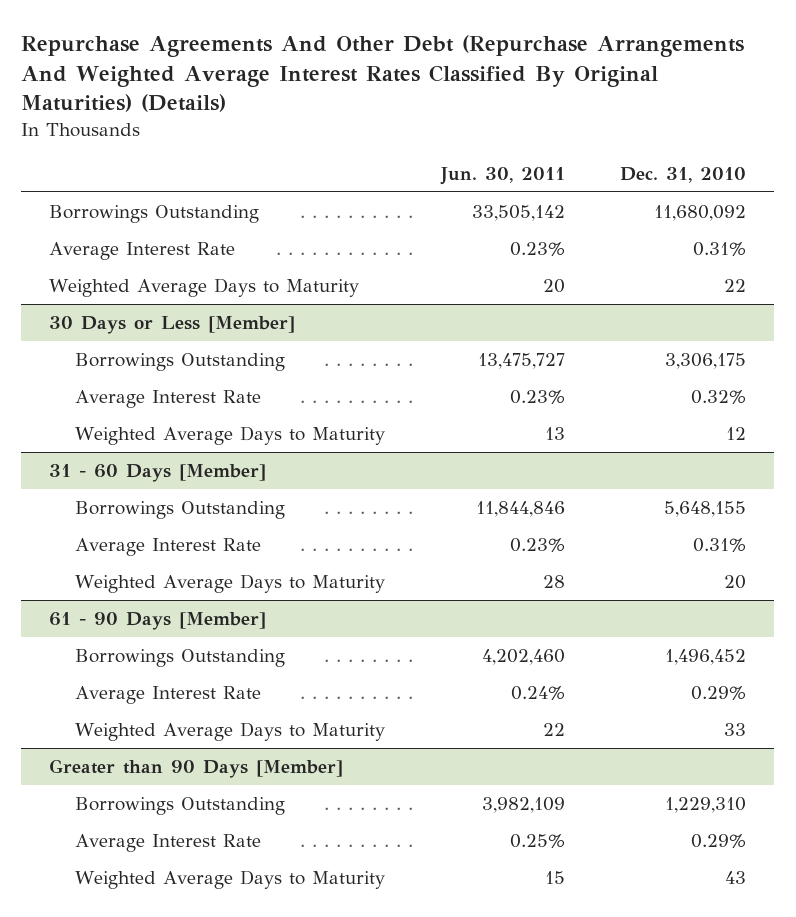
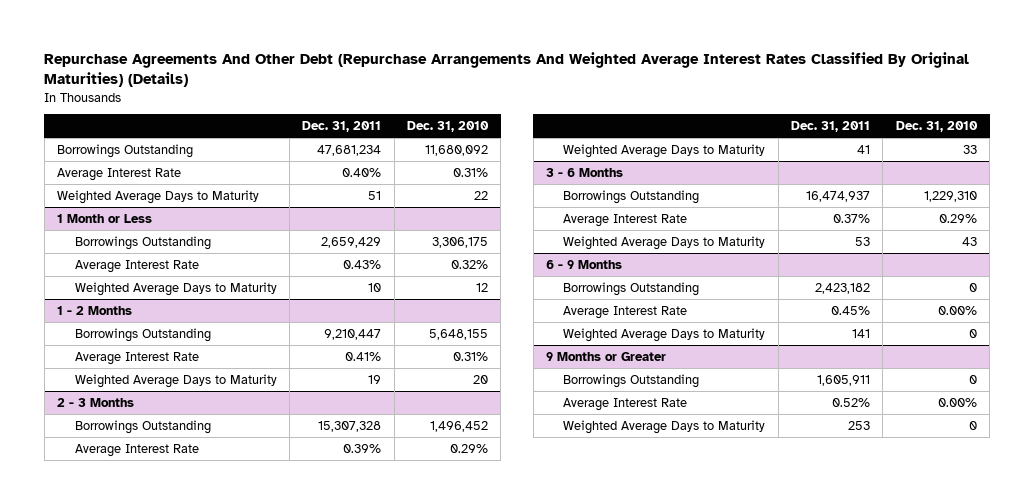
- | Jun. 30, 2011 | Dec. 31, 2010
+ | Dec. 31, 2011 | Dec. 31, 2010
- 30 Days or Less [Member]
+ 1 Month or Less
- 31 - 60 Days [Member]
+ 1 - 2 Months
- 61 - 90 Days [Member]
+ 2 - 3 Months
- Greater than 90 Days [Member]
+ 3 - 6 Months
+ 6 - 9 Months
+ Borrowings Outstanding | 2,423,182 | 0
+ Average Interest Rate | 0.45% | 0.00%
+ Weighted Average Days to Maturity | 141 | 0
+ 9 Months or Greater
+ Borrowings Outstanding | 1,605,911 | 0
+ Average Interest Rate | 0.52% | 0.00%
+ Weighted Average Days to Maturity | 253 | 0

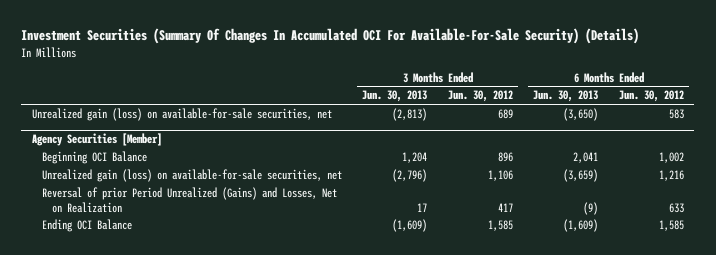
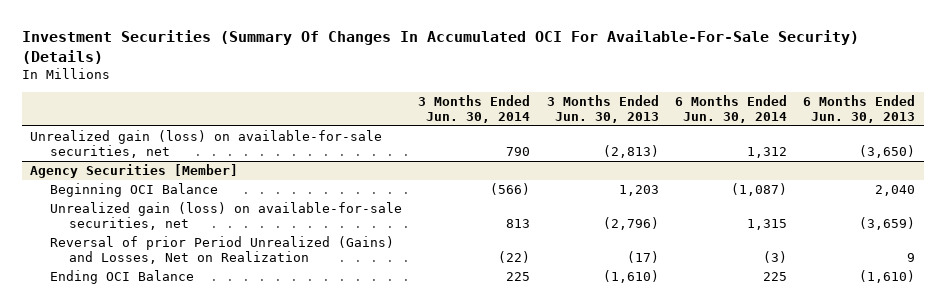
- | 3 Months Ended Jun. 30, 2013 | 3 Months Ended Jun. 30, 2012 | 6 Months Ended Jun. 30, 2013 | 6 Months Ended Jun. 30, 2012
+ | 3 Months Ended Jun. 30, 2014 | 3 Months Ended Jun. 30, 2013 | 6 Months Ended Jun. 30, 2014 | 6 Months Ended Jun. 30, 2013
@ Agency Securities [Member]
- Beginning OCI Balance | 1,204 | 896 | 2,041 | 1,002
+ Beginning OCI Balance | (566) | 1,203 | (1,087) | 2,040
- Reversal of prior Period Unrealized (Gains) and Losses, Net on Realization | 17 | 417 | (9) | 633
- Ending OCI Balance | (1,609) | 1,585 | (1,609) | 1,585
+ Reversal of prior Period Unrealized (Gains) and Losses, Net on Realization | (22) | (17) | (3) | 9
+ Ending OCI Balance | 225 | (1,610) | 225 | (1,610)

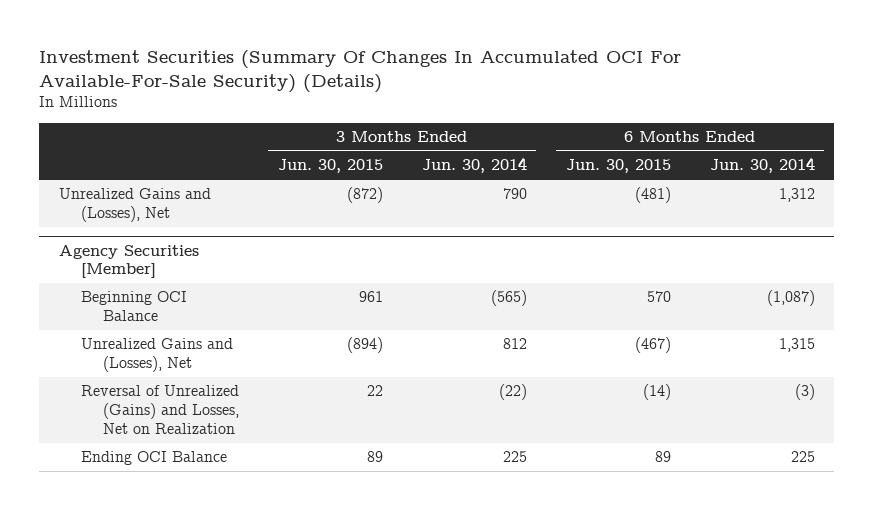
- | 3 Months Ended Jun. 30, 2014 | 3 Months Ended Jun. 30, 2013 | 6 Months Ended Jun. 30, 2014 | 6 Months Ended Jun. 30, 2013
+ | 3 Months Ended Jun. 30, 2015 | 3 Months Ended Jun. 30, 2014 | 6 Months Ended Jun. 30, 2015 | 6 Months Ended Jun. 30, 2014
- Unrealized gain (loss) on available-for-sale securities, net | 790 | (2,813) | 1,312 | (3,650)
+ Unrealized Gains and (Losses), Net | (872) | 790 | (481) | 1,312
@ Agency Securities [Member]
- Beginning OCI Balance | (566) | 1,203 | (1,087) | 2,040
- Unrealized gain (loss) on available-for-sale securities, net | 813 | (2,796) | 1,315 | (3,659)
- Reversal of prior Period Unrealized (Gains) and Losses, Net on Realization | (22) | (17) | (3) | 9
+ Beginning OCI Balance | 961 | (565) | 570 | (1,087)
+ Unrealized Gains and (Losses), Net | (894) | 812 | (467) | 1,315
+ Reversal of Unrealized (Gains) and Losses, Net on Realization | 22 | (22) | (14) | (3)

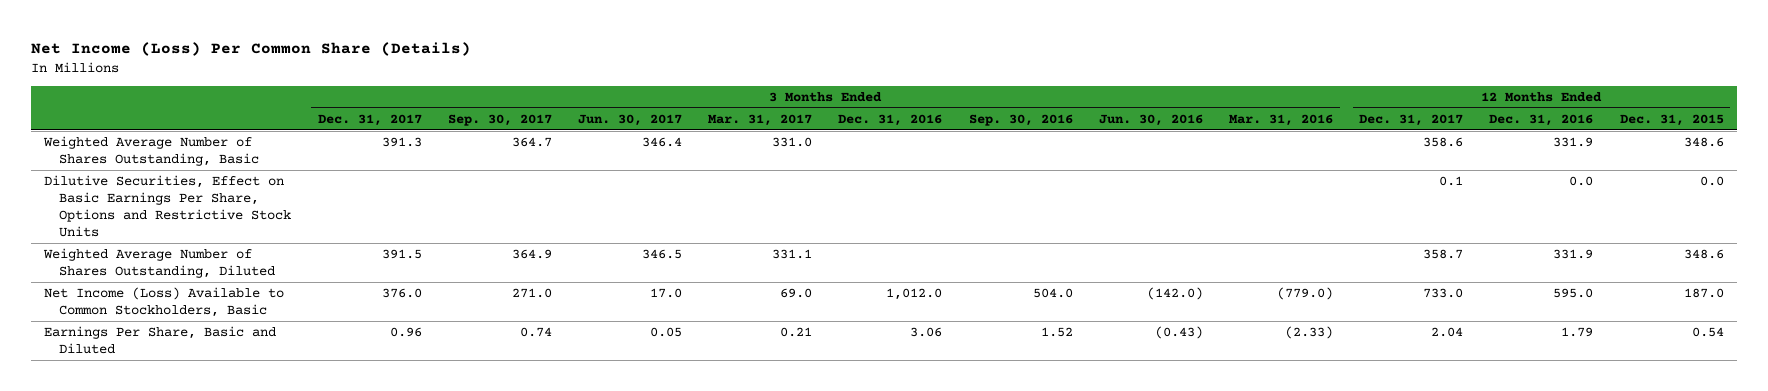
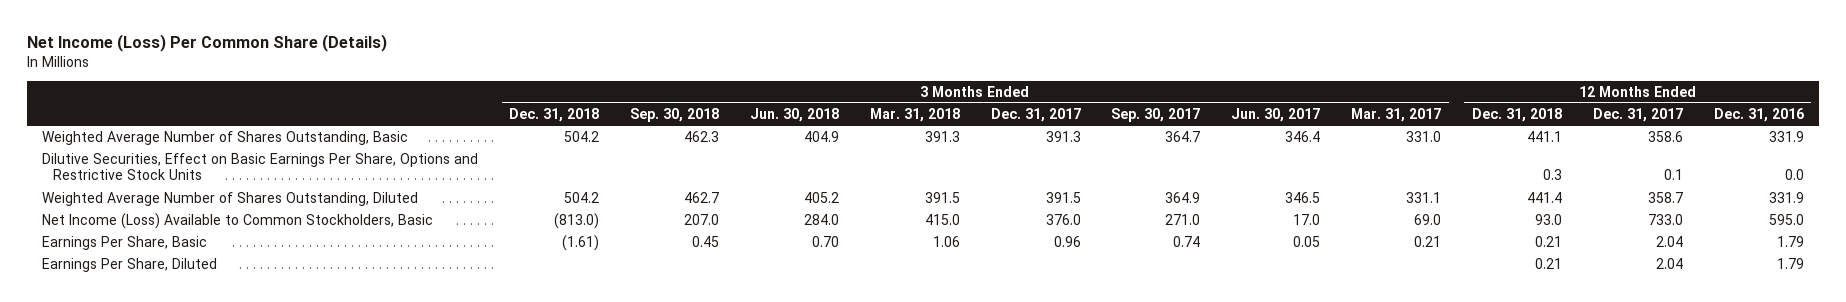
- | 3 Months Ended Dec. 31, 2017 | 3 Months Ended Sep. 30, 2017 | 3 Months Ended Jun. 30, 2017 | 3 Months Ended Mar. 31, 2017 | 3 Months Ended Dec. 31, 2016 | 3 Months Ended Sep. 30, 2016 | 3 Months Ended Jun. 30, 2016 | 3 Months Ended Mar. 31, 2016 | 12 Months Ended Dec. 31, 2017 | 12 Months Ended Dec. 31, 2016 | 12 Months Ended Dec. 31, 2015
+ | 3 Months Ended Dec. 31, 2018 | 3 Months Ended Sep. 30, 2018 | 3 Months Ended Jun. 30, 2018 | 3 Months Ended Mar. 31, 2018 | 3 Months Ended Dec. 31, 2017 | 3 Months Ended Sep. 30, 2017 | 3 Months Ended Jun. 30, 2017 | 3 Months Ended Mar. 31, 2017 | 12 Months Ended Dec. 31, 2018 | 12 Months Ended Dec. 31, 2017 | 12 Months Ended Dec. 31, 2016
- Earnings Per Share, Basic and Diluted | 0.96 | 0.74 | 0.05 | 0.21 | 3.06 | 1.52 | (0.43) | (2.33) | 2.04 | 1.79 | 0.54
+ Earnings Per Share, Basic | (1.61) | 0.45 | 0.70 | 1.06 | 0.96 | 0.74 | 0.05 | 0.21 | 0.21 | 2.04 | 1.79
+ Earnings Per Share, Diluted | | | | | | | | | 0.21 | 2.04 | 1.79

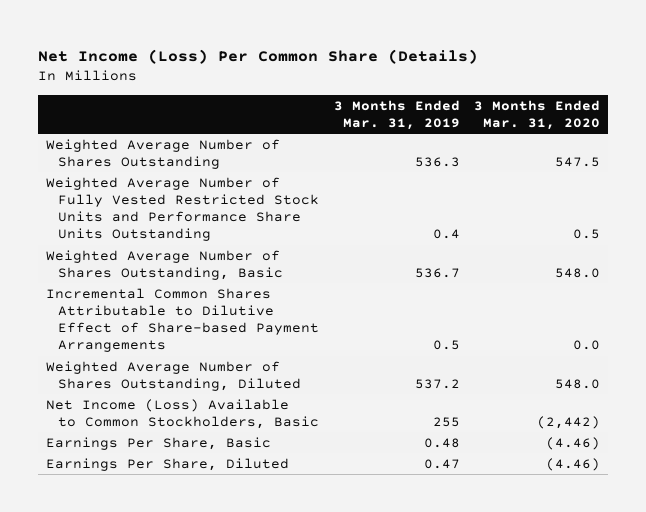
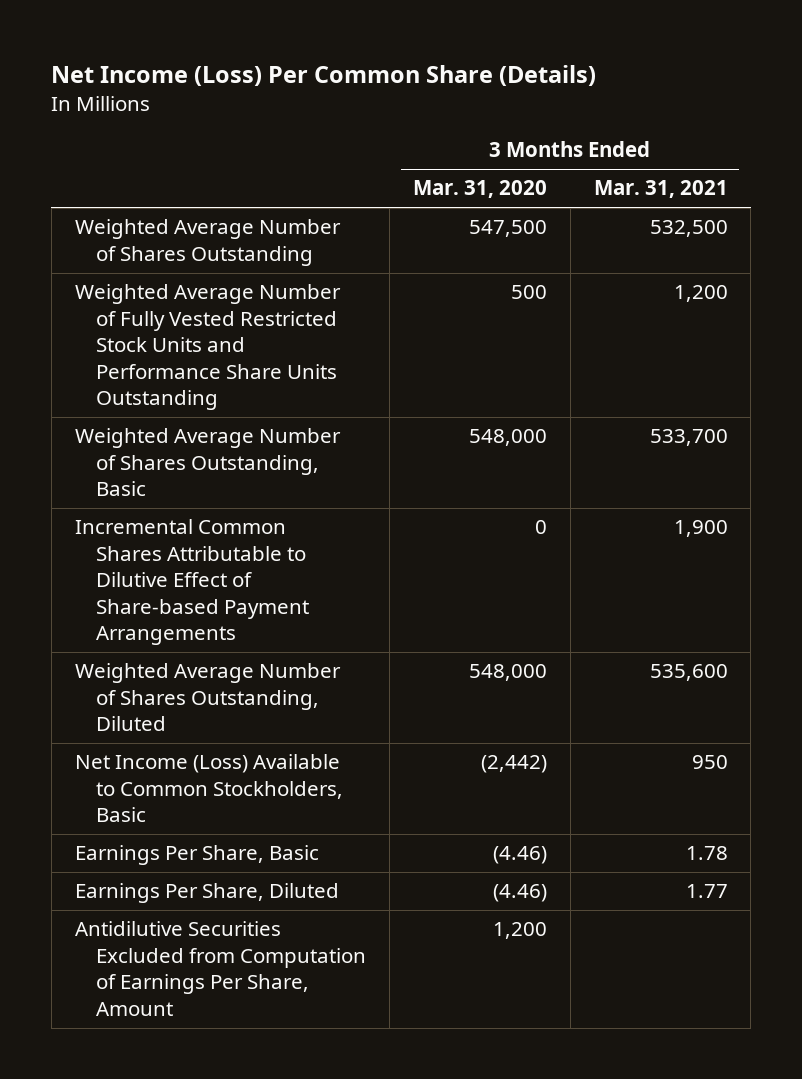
- | 3 Months Ended Mar. 31, 2019 | 3 Months Ended Mar. 31, 2020
+ | 3 Months Ended Mar. 31, 2020 | 3 Months Ended Mar. 31, 2021
- Weighted Average Number of Shares Outstanding | 536.3 | 547.5
- Weighted Average Number of Fully Vested Restricted Stock Units and Performance Share Units Outstanding | 0.4 | 0.5
- Weighted Average Number of Shares Outstanding, Basic | 536.7 | 548.0
- Incremental Common Shares Attributable to Dilutive Effect of Share-based Payment Arrangements | 0.5 | 0.0
- Weighted Average Number of Shares Outstanding, Diluted | 537.2 | 548.0
+ Weighted Average Number of Shares Outstanding | 547,500 | 532,500
+ Weighted Average Number of Fully Vested Restricted Stock Units and Performance Share Units Outstanding | 500 | 1,200
+ Weighted Average Number of Shares Outstanding, Basic | 548,000 | 533,700
+ Incremental Common Shares Attributable to Dilutive Effect of Share-based Payment Arrangements | 0 | 1,900
+ Weighted Average Number of Shares Outstanding, Diluted | 548,000 | 535,600
+ Antidilutive Securities Excluded from Computation of Earnings Per Share, Amount | 1,200 |

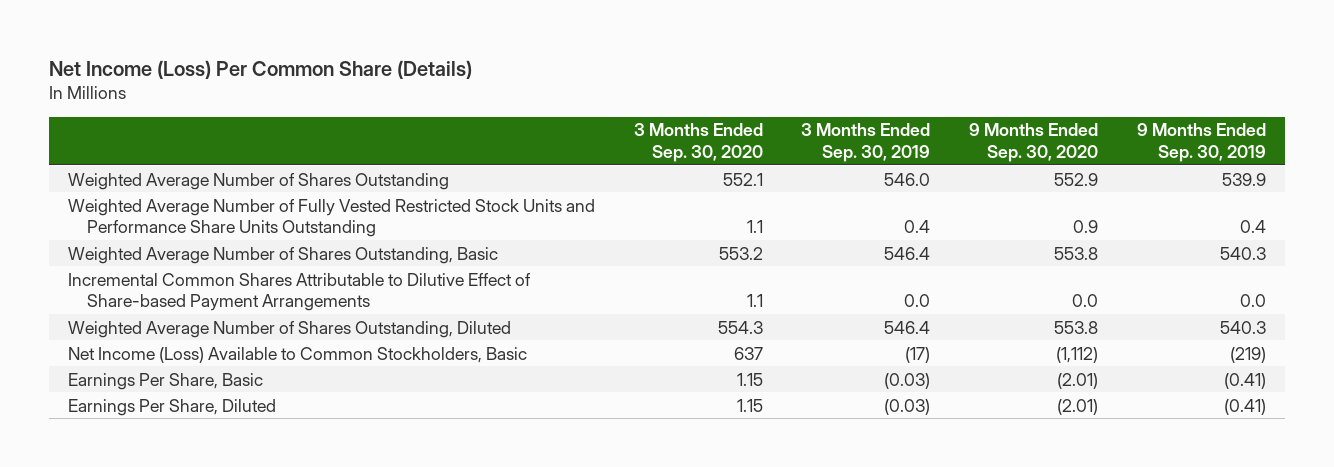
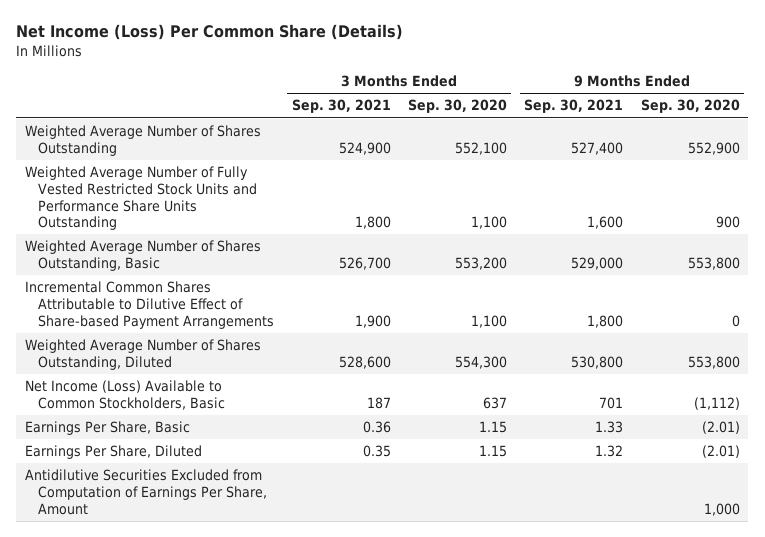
- | 3 Months Ended Sep. 30, 2020 | 3 Months Ended Sep. 30, 2019 | 9 Months Ended Sep. 30, 2020 | 9 Months Ended Sep. 30, 2019
+ | 3 Months Ended Sep. 30, 2021 | 3 Months Ended Sep. 30, 2020 | 9 Months Ended Sep. 30, 2021 | 9 Months Ended Sep. 30, 2020
- Weighted Average Number of Shares Outstanding | 552.1 | 546.0 | 552.9 | 539.9
- Weighted Average Number of Fully Vested Restricted Stock Units and Performance Share Units Outstanding | 1.1 | 0.4 | 0.9 | 0.4
- Weighted Average Number of Shares Outstanding, Basic | 553.2 | 546.4 | 553.8 | 540.3
- Incremental Common Shares Attributable to Dilutive Effect of Share-based Payment Arrangements | 1.1 | 0.0 | 0.0 | 0.0
- Weighted Average Number of Shares Outstanding, Diluted | 554.3 | 546.4 | 553.8 | 540.3
+ Weighted Average Number of Shares Outstanding | 524,900 | 552,100 | 527,400 | 552,900
+ Weighted Average Number of Fully Vested Restricted Stock Units and Performance Share Units Outstanding | 1,800 | 1,100 | 1,600 | 900
+ Weighted Average Number of Shares Outstanding, Basic | 526,700 | 553,200 | 529,000 | 553,800
+ Incremental Common Shares Attributable to Dilutive Effect of Share-based Payment Arrangements | 1,900 | 1,100 | 1,800 | 0
+ Weighted Average Number of Shares Outstanding, Diluted | 528,600 | 554,300 | 530,800 | 553,800
+ Antidilutive Securities Excluded from Computation of Earnings Per Share, Amount | | | | 1,000

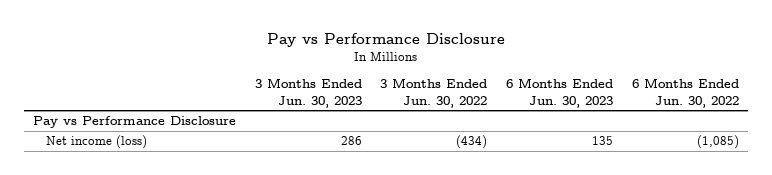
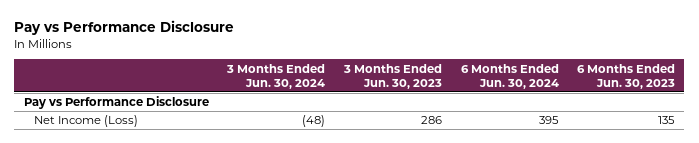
- | 3 Months Ended Jun. 30, 2023 | 3 Months Ended Jun. 30, 2022 | 6 Months Ended Jun. 30, 2023 | 6 Months Ended Jun. 30, 2022
+ | 3 Months Ended Jun. 30, 2024 | 3 Months Ended Jun. 30, 2023 | 6 Months Ended Jun. 30, 2024 | 6 Months Ended Jun. 30, 2023
- Net income (loss) | 286 | (434) | 135 | (1,085)
+ Net Income (Loss) | (48) | 286 | 395 | 135

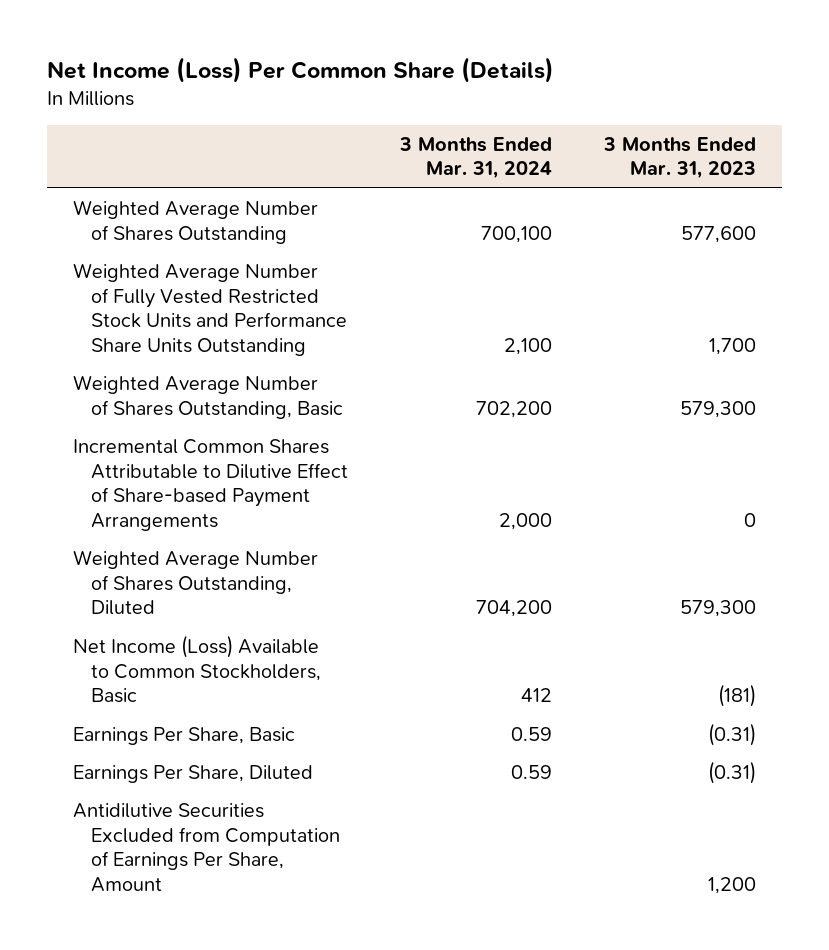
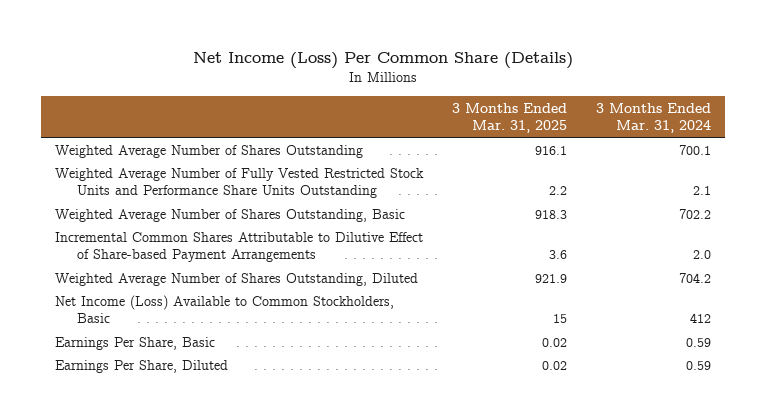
- | 3 Months Ended Mar. 31, 2024 | 3 Months Ended Mar. 31, 2023
+ | 3 Months Ended Mar. 31, 2025 | 3 Months Ended Mar. 31, 2024
- Weighted Average Number of Shares Outstanding | 700,100 | 577,600
- Weighted Average Number of Fully Vested Restricted Stock Units and Performance Share Units Outstanding | 2,100 | 1,700
- Weighted Average Number of Shares Outstanding, Basic | 702,200 | 579,300
- Incremental Common Shares Attributable to Dilutive Effect of Share-based Payment Arrangements | 2,000 | 0
- Weighted Average Number of Shares Outstanding, Diluted | 704,200 | 579,300
+ Weighted Average Number of Shares Outstanding | 916.1 | 700.1
+ Weighted Average Number of Fully Vested Restricted Stock Units and Performance Share Units Outstanding | 2.2 | 2.1
+ Weighted Average Number of Shares Outstanding, Basic | 918.3 | 702.2
+ Incremental Common Shares Attributable to Dilutive Effect of Share-based Payment Arrangements | 3.6 | 2.0
+ Weighted Average Number of Shares Outstanding, Diluted | 921.9 | 704.2
- Antidilutive Securities Excluded from Computation of Earnings Per Share, Amount | | 1,200

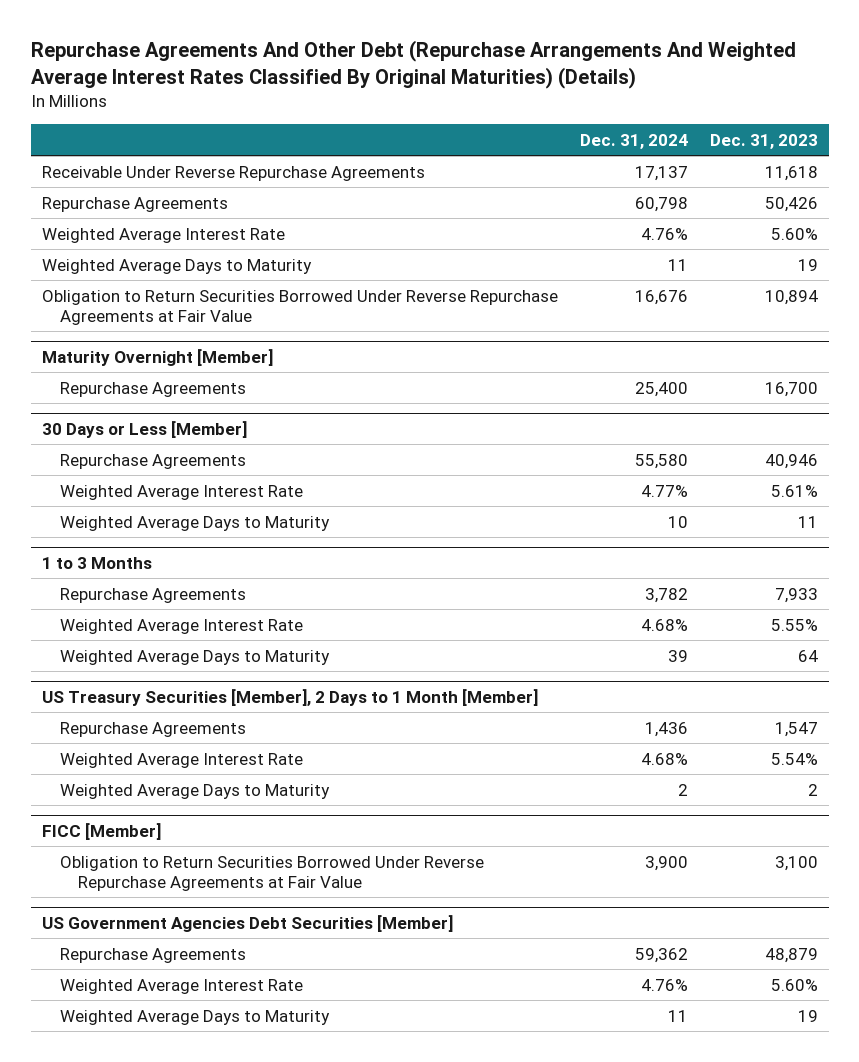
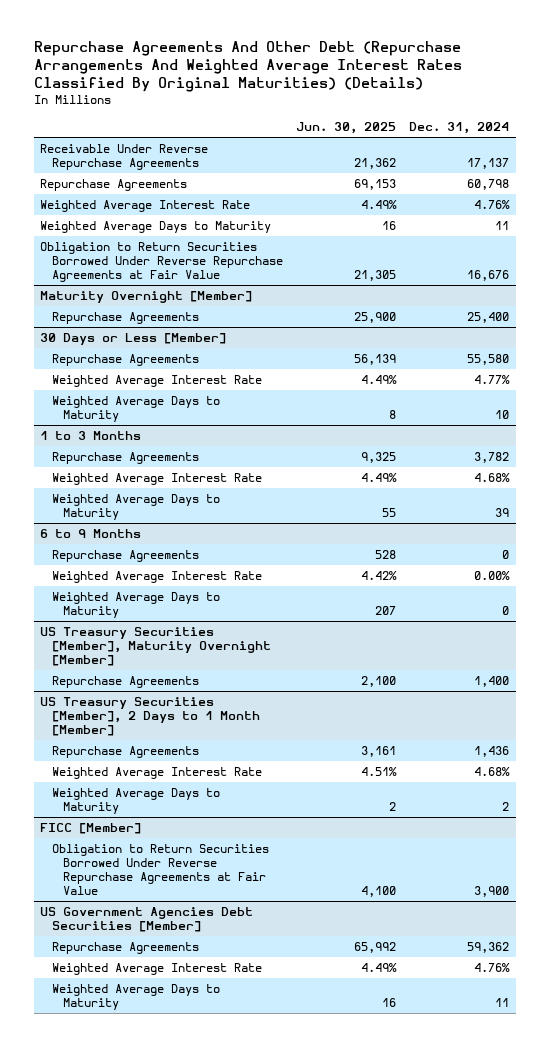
- | Dec. 31, 2024 | Dec. 31, 2023
+ | Jun. 30, 2025 | Dec. 31, 2024
+ 6 to 9 Months
+ Repurchase Agreements | 528 | 0
+ Weighted Average Interest Rate | 4.42% | 0.00%
+ Weighted Average Days to Maturity | 207 | 0
+ US Treasury Securities [Member], Maturity Overnight [Member]
+ Repurchase Agreements | 2,100 | 1,400

